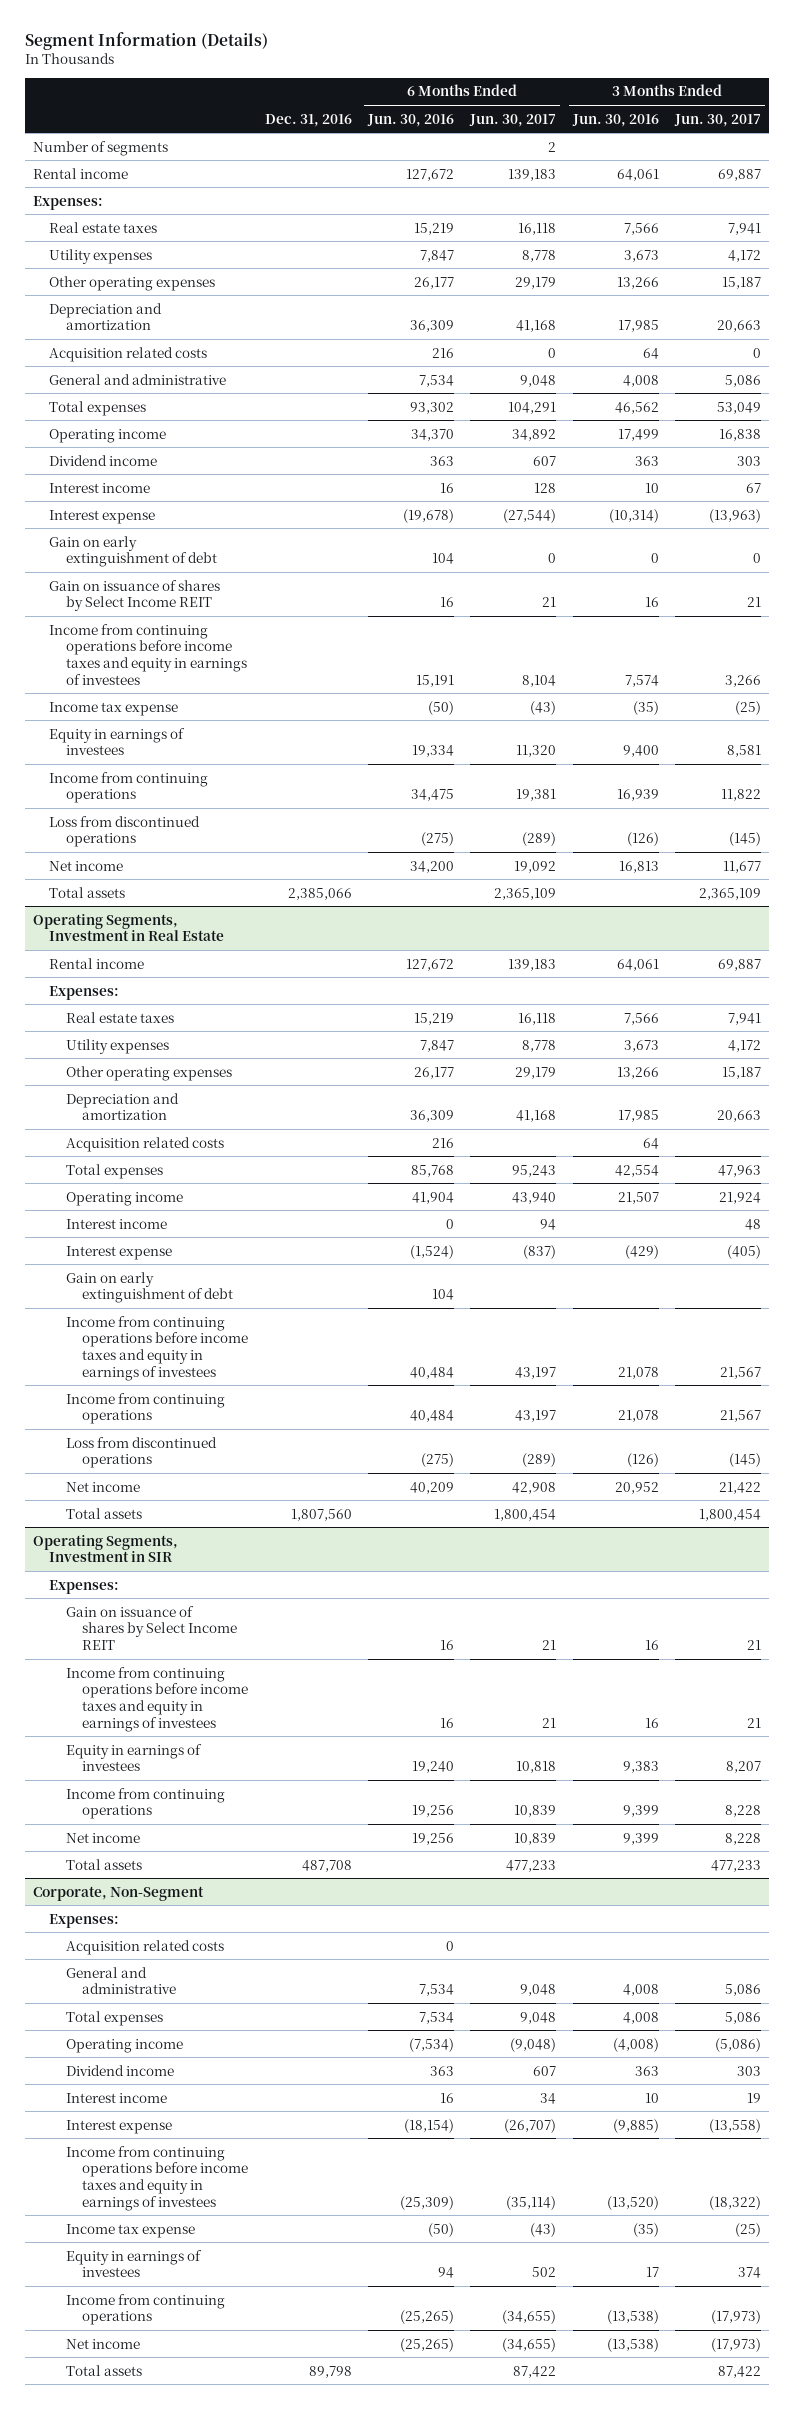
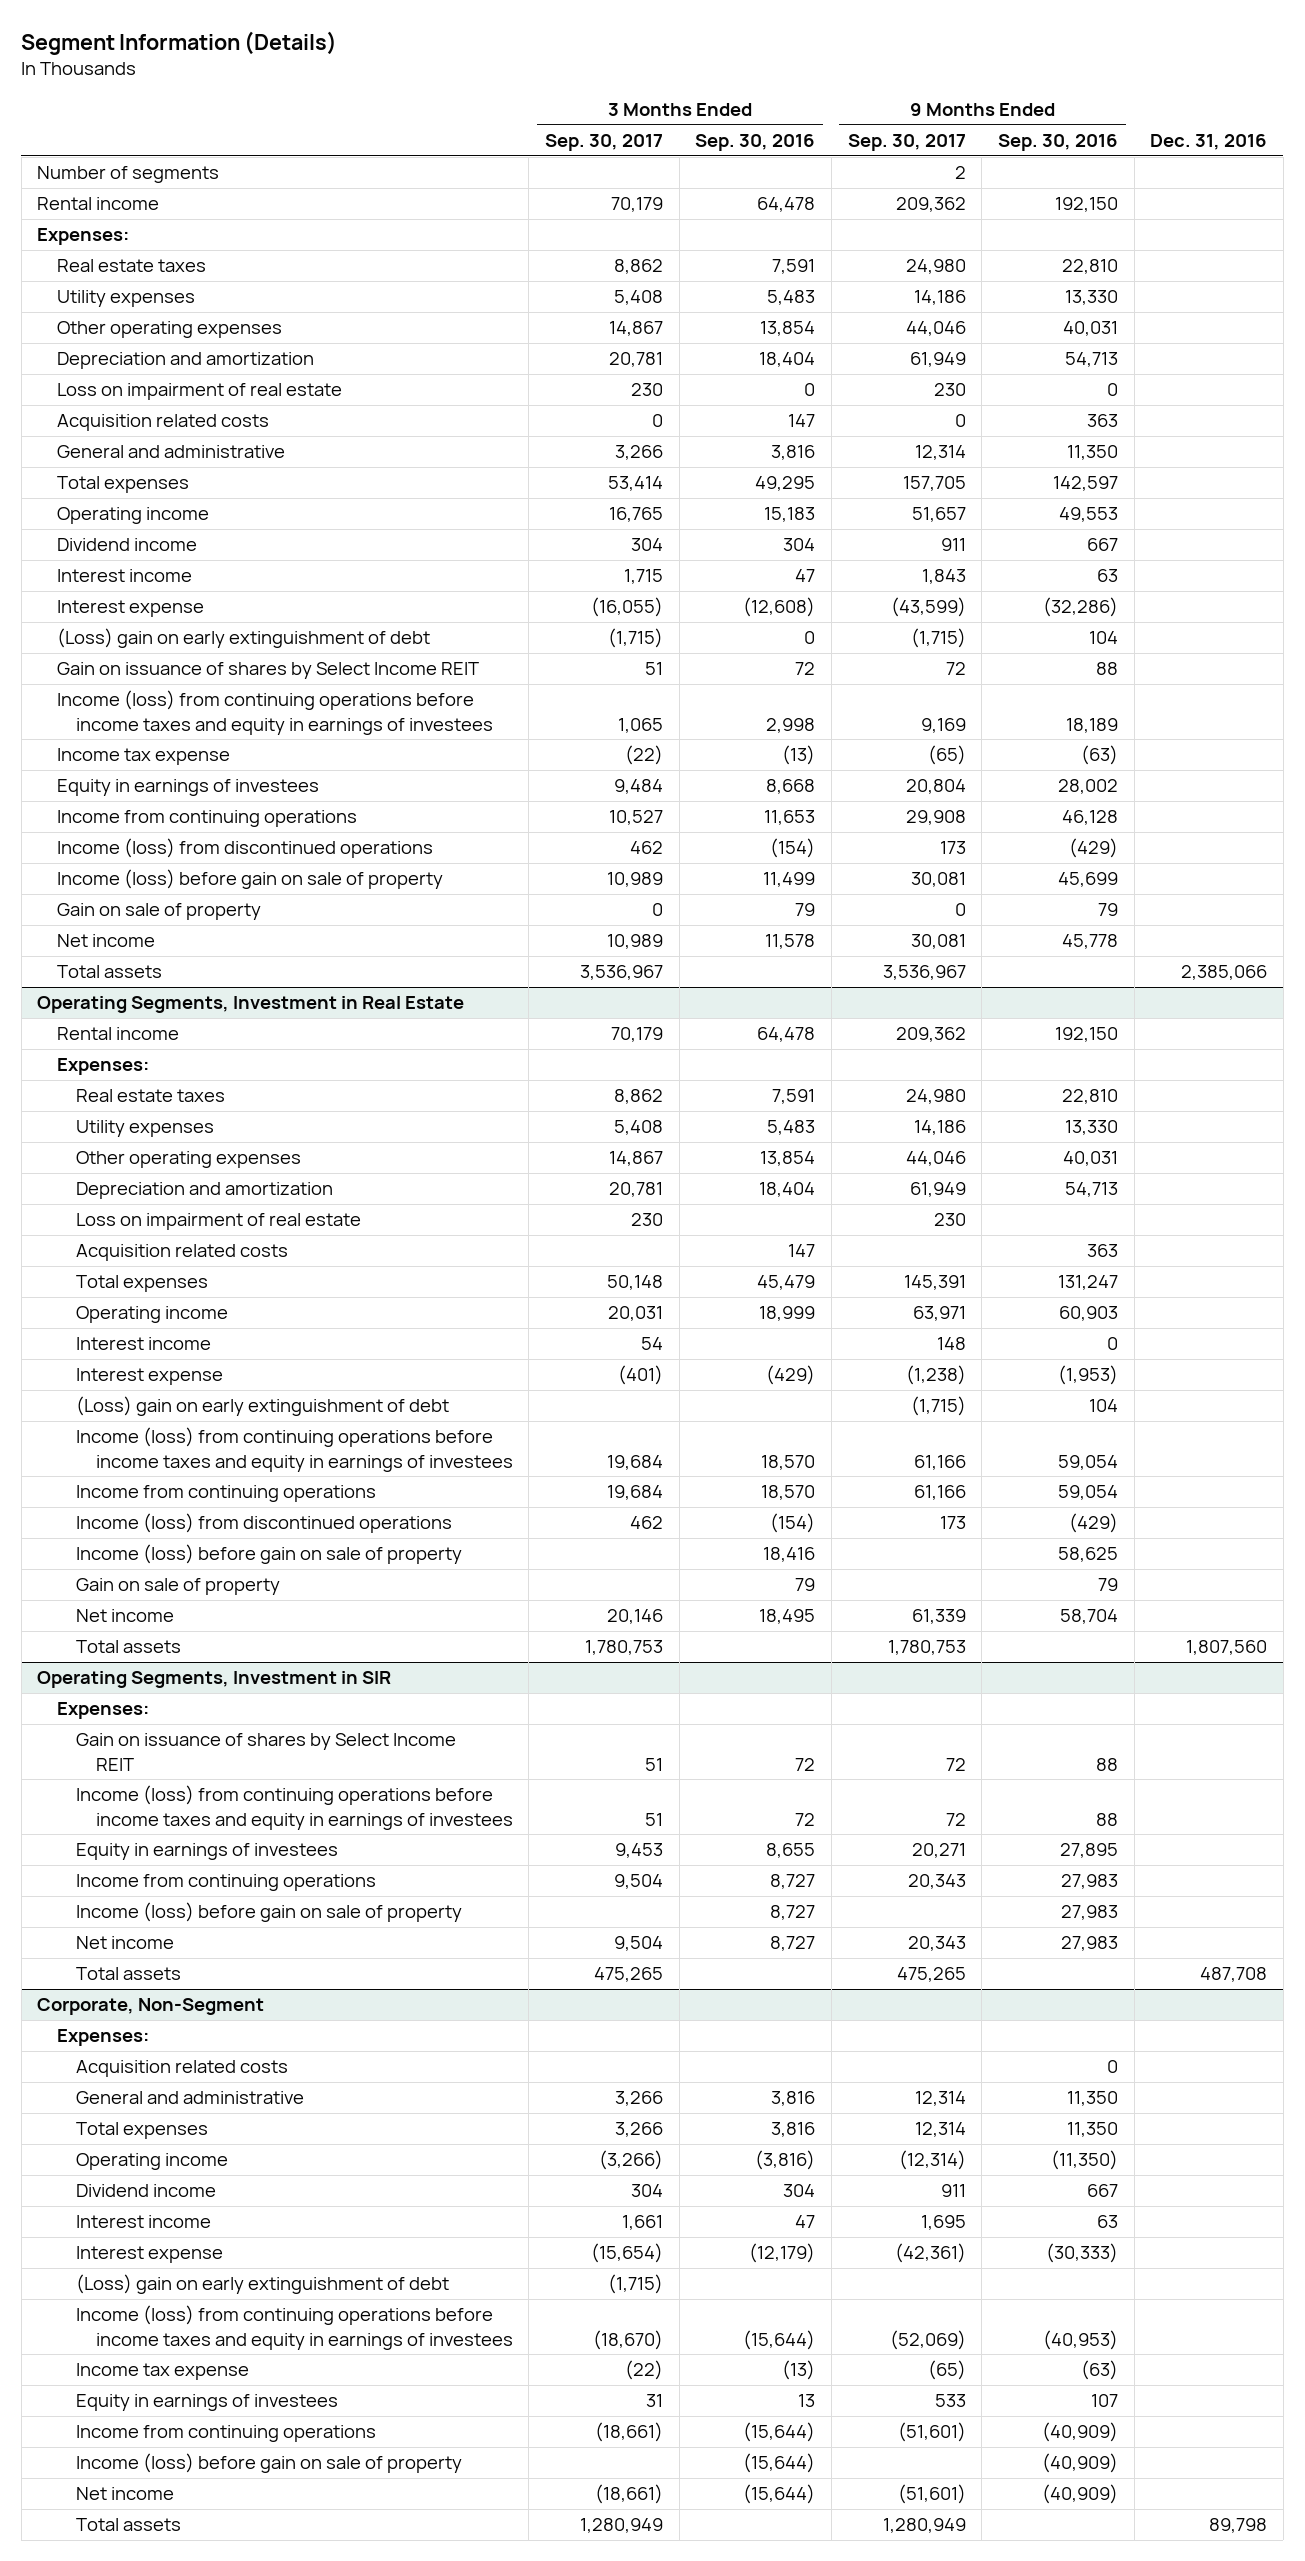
- | Dec. 31, 2016 | 6 Months Ended Jun. 30, 2016 | 6 Months Ended Jun. 30, 2017 | 3 Months Ended Jun. 30, 2016 | 3 Months Ended Jun. 30, 2017
+ | 3 Months Ended Sep. 30, 2017 | 3 Months Ended Sep. 30, 2016 | 9 Months Ended Sep. 30, 2017 | 9 Months Ended Sep. 30, 2016 | Dec. 31, 2016
+ Loss on impairment of real estate | 230 | 0 | 230 | 0 |
- Gain on early extinguishment of debt | | 104 | 0 | 0 | 0
+ (Loss) gain on early extinguishment of debt | (1,715) | 0 | (1,715) | 104 |
- Income from continuing operations before income taxes and equity in earnings of investees | | 15,191 | 8,104 | 7,574 | 3,266
+ Income (loss) from continuing operations before income taxes and equity in earnings of investees | 1,065 | 2,998 | 9,169 | 18,189 |
- Loss from discontinued operations | | (275) | (289) | (126) | (145)
+ Income (loss) from discontinued operations | 462 | (154) | 173 | (429) |
+ Income (loss) before gain on sale of property | 10,989 | 11,499 | 30,081 | 45,699 |
+ Gain on sale of property | 0 | 79 | 0 | 79 |
@ Operating Segments, Investment in Real Estate
+ Loss on impairment of real estate | 230 | | 230 | |
- Gain on early extinguishment of debt | | 104 | | |
- Income from continuing operations before income taxes and equity in earnings of investees | | 40,484 | 43,197 | 21,078 | 21,567
+ (Loss) gain on early extinguishment of debt | | | (1,715) | 104 |
+ Income (loss) from continuing operations before income taxes and equity in earnings of investees | 19,684 | 18,570 | 61,166 | 59,054 |
- Loss from discontinued operations | | (275) | (289) | (126) | (145)
+ Income (loss) from discontinued operations | 462 | (154) | 173 | (429) |
+ Income (loss) before gain on sale of property | | 18,416 | | 58,625 |
+ Gain on sale of property | | 79 | | 79 |
@ Operating Segments, Investment in SIR
- Income from continuing operations before income taxes and equity in earnings of investees | | 16 | 21 | 16 | 21
+ Income (loss) from continuing operations before income taxes and equity in earnings of investees | 51 | 72 | 72 | 88 |
+ Income (loss) before gain on sale of property | | 8,727 | | 27,983 |
@ Corporate, Non-Segment
- Income from continuing operations before income taxes and equity in earnings of investees | | (25,309) | (35,114) | (13,520) | (18,322)
+ (Loss) gain on early extinguishment of debt | (1,715) | | | |
+ Income (loss) from continuing operations before income taxes and equity in earnings of investees | (18,670) | (15,644) | (52,069) | (40,953) |
+ Income (loss) before gain on sale of property | | (15,644) | | (40,909) |

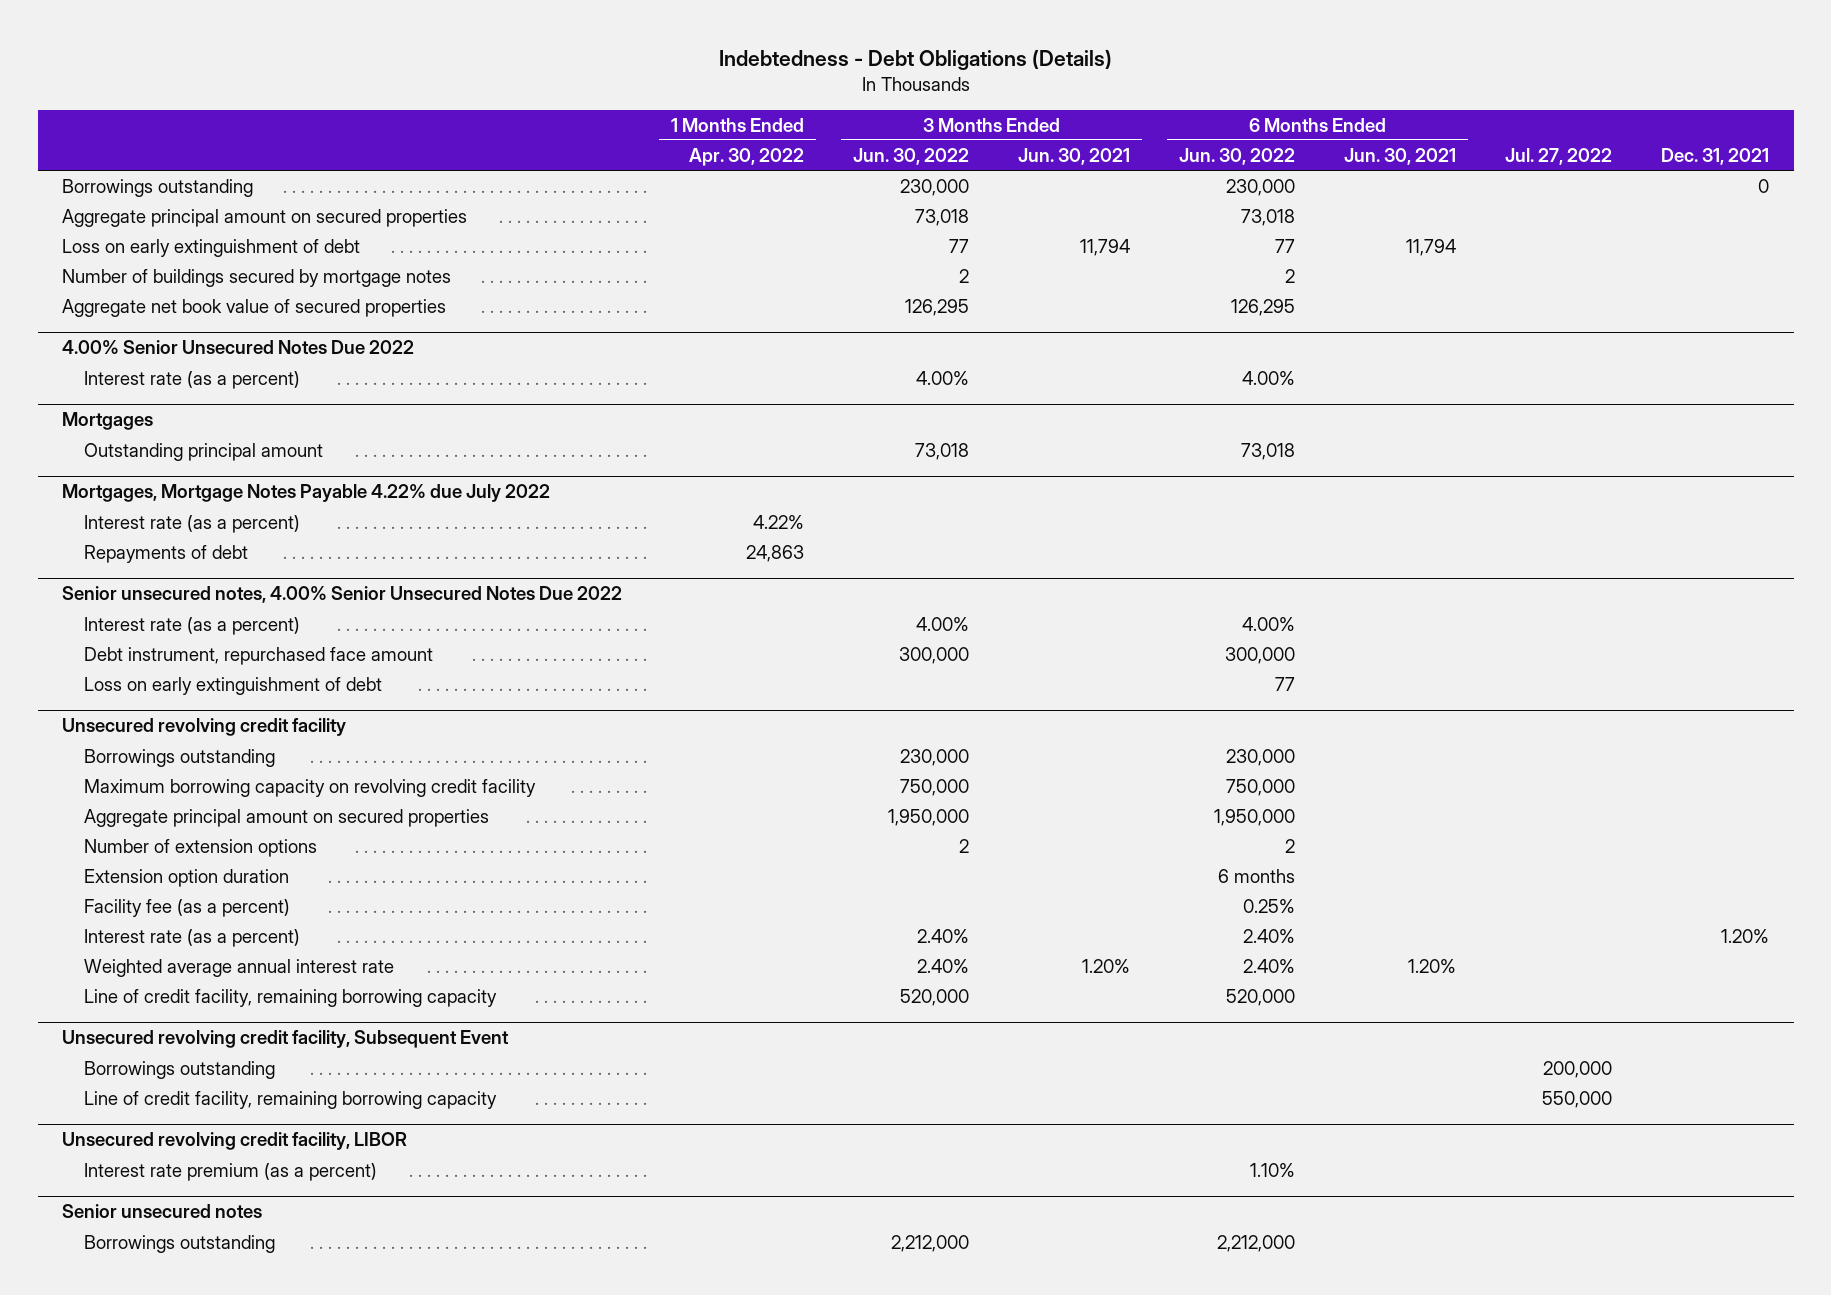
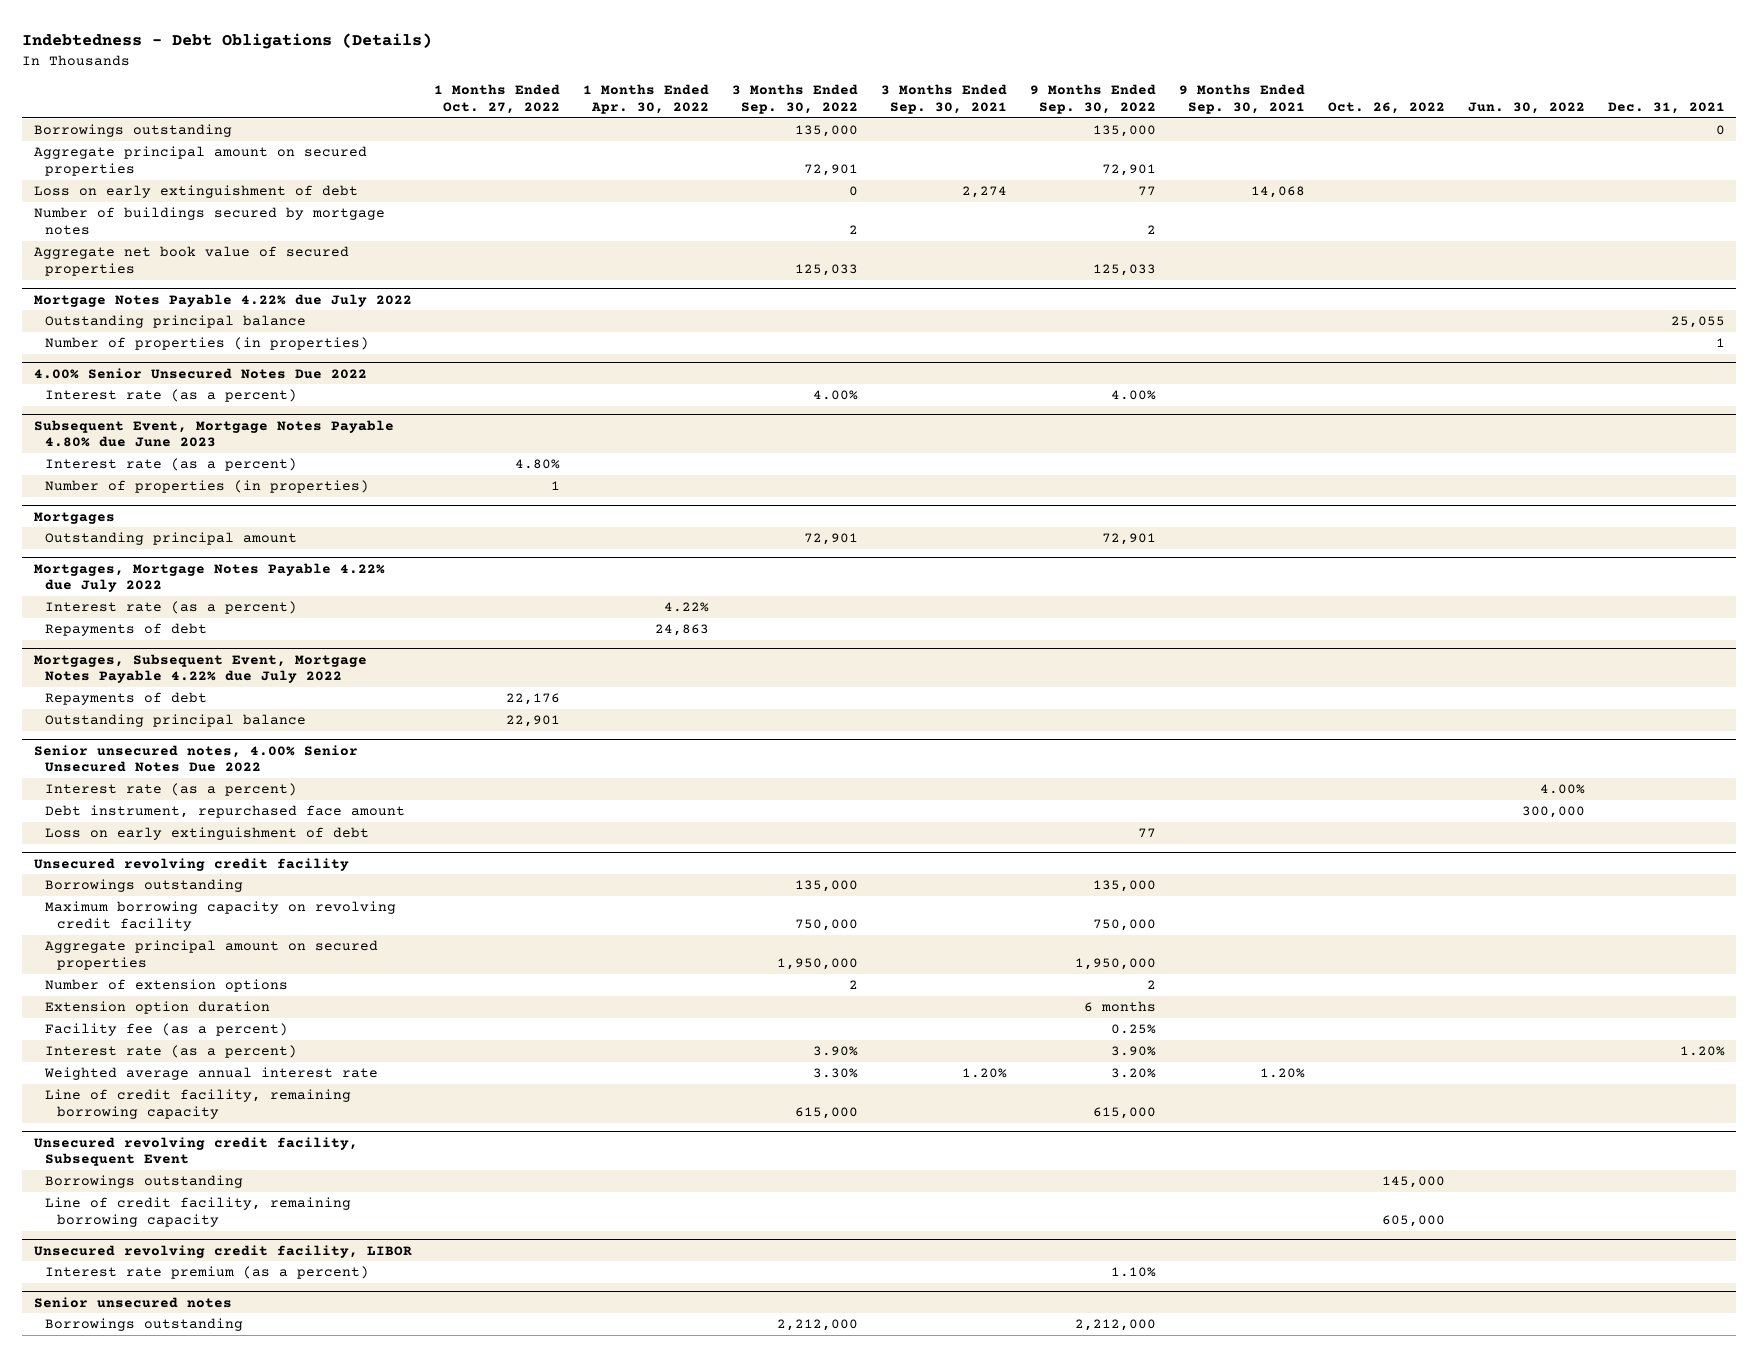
- | 1 Months Ended Apr. 30, 2022 | 3 Months Ended Jun. 30, 2022 | 3 Months Ended Jun. 30, 2021 | 6 Months Ended Jun. 30, 2022 | 6 Months Ended Jun. 30, 2021 | Jul. 27, 2022 | Dec. 31, 2021
+ | 1 Months Ended Oct. 27, 2022 | 1 Months Ended Apr. 30, 2022 | 3 Months Ended Sep. 30, 2022 | 3 Months Ended Sep. 30, 2021 | 9 Months Ended Sep. 30, 2022 | 9 Months Ended Sep. 30, 2021 | Oct. 26, 2022 | Jun. 30, 2022 | Dec. 31, 2021
+ Mortgage Notes Payable 4.22% due July 2022
+ Outstanding principal balance | | | | | | | | | 25,055
+ Number of properties (in properties) | | | | | | | | | 1
+ Subsequent Event, Mortgage Notes Payable 4.80% due June 2023
+ Interest rate (as a percent) | 4.80% | | | | | | | |
+ Number of properties (in properties) | 1 | | | | | | | |
+ Mortgages, Subsequent Event, Mortgage Notes Payable 4.22% due July 2022
+ Repayments of debt | 22,176 | | | | | | | |
+ Outstanding principal balance | 22,901 | | | | | | | |

